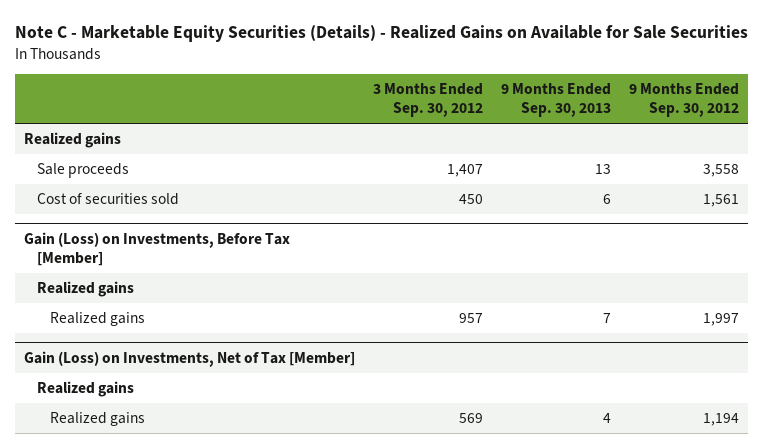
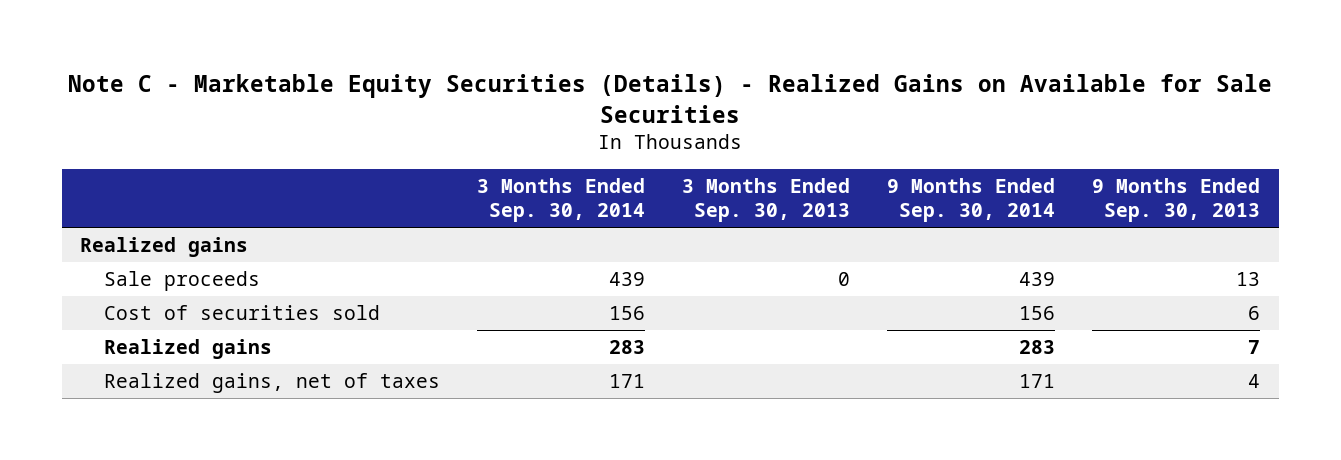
- | 3 Months Ended Sep. 30, 2012 | 9 Months Ended Sep. 30, 2013 | 9 Months Ended Sep. 30, 2012
+ | 3 Months Ended Sep. 30, 2014 | 3 Months Ended Sep. 30, 2013 | 9 Months Ended Sep. 30, 2014 | 9 Months Ended Sep. 30, 2013
- Gain (Loss) on Investments, Before Tax [Member]
- Realized gains
- Gain (Loss) on Investments, Net of Tax [Member]
- Realized gains
- Realized gains | 569 | 4 | 1,194
+ Realized gains, net of taxes | 171 | | 171 | 4

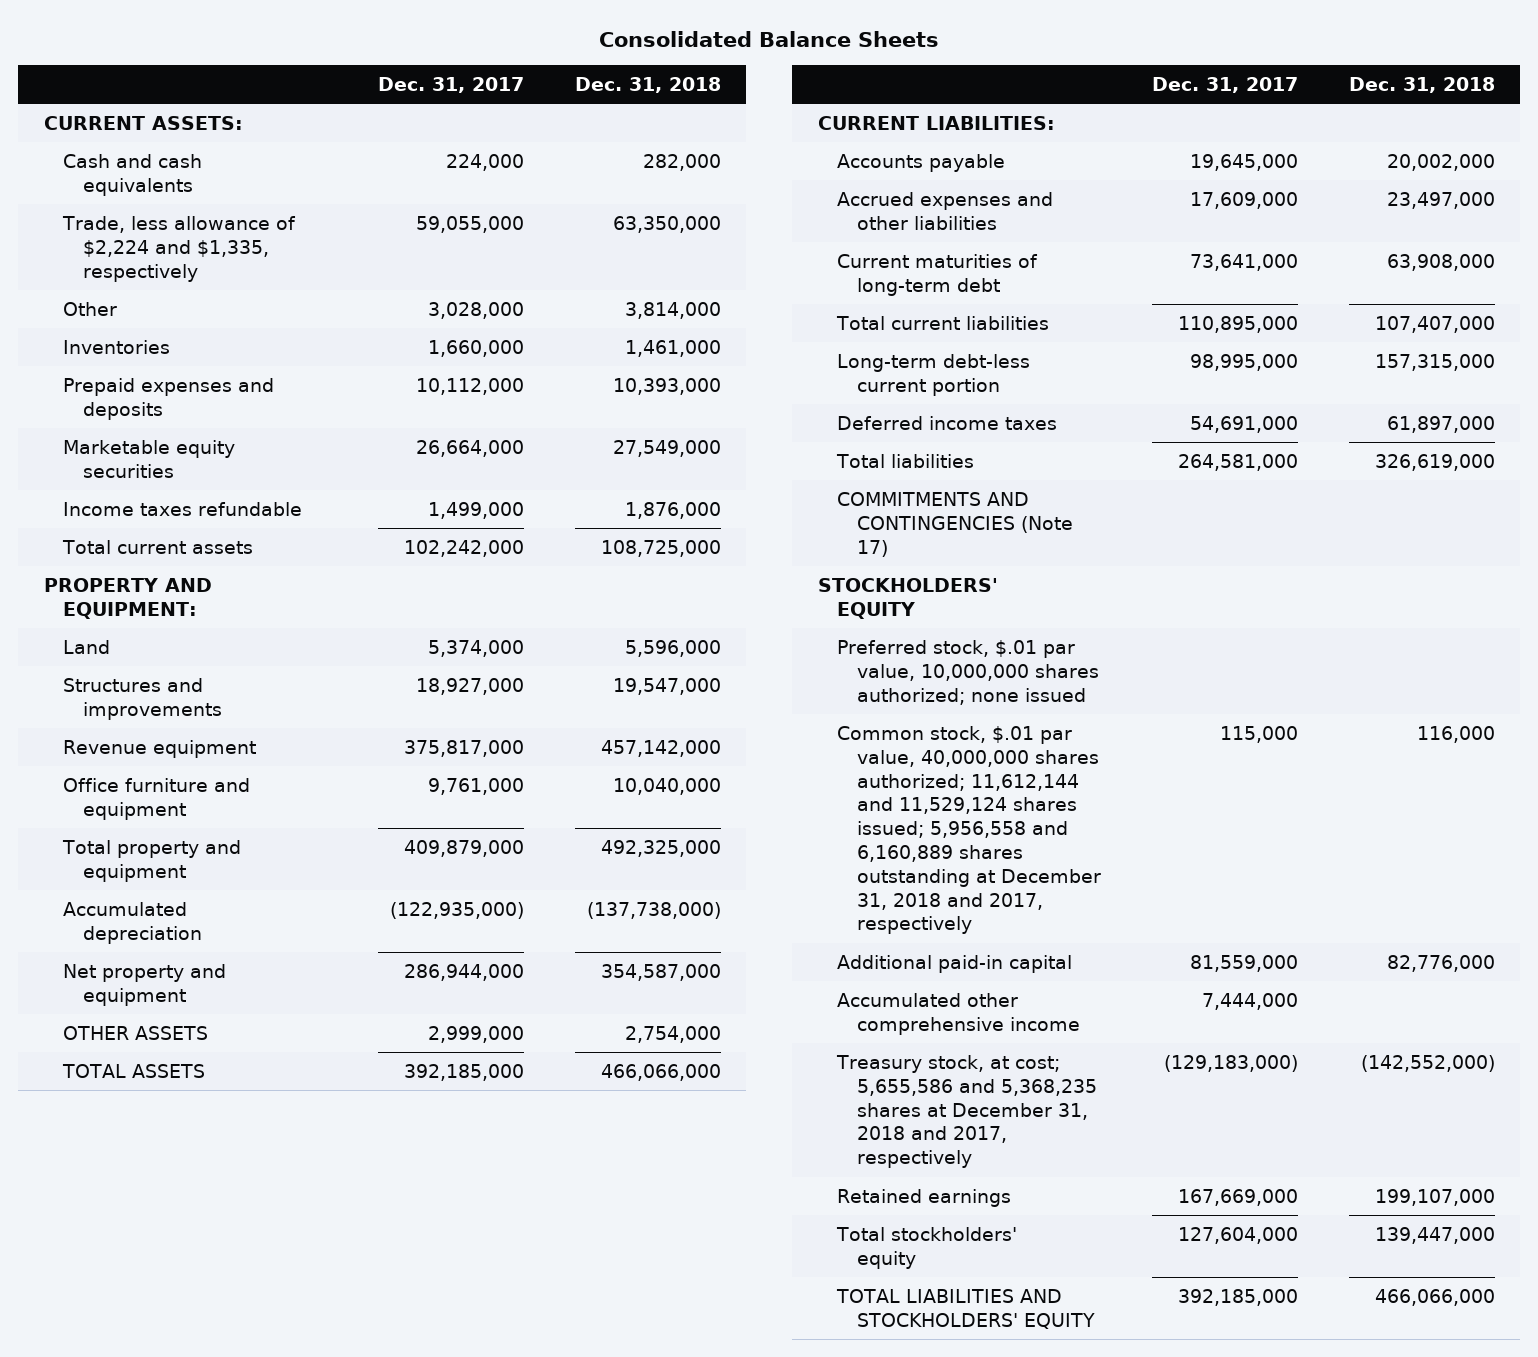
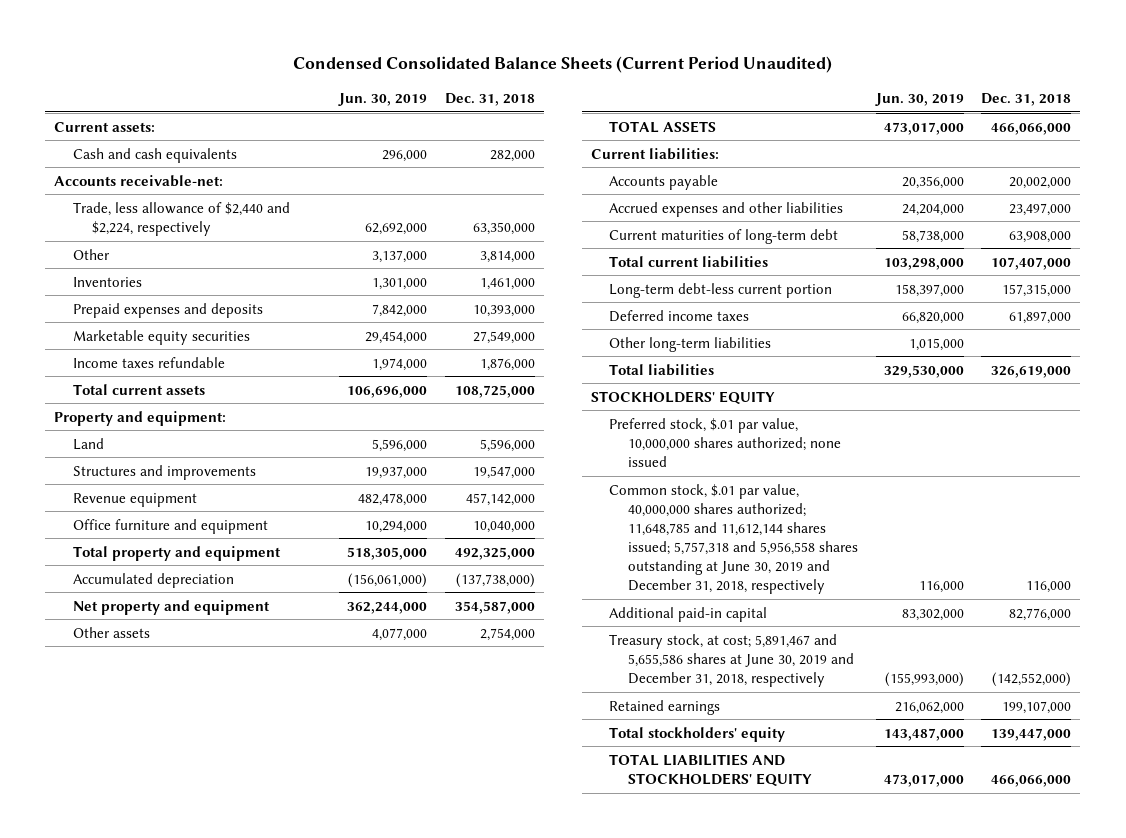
- Consolidated Balance Sheets
+ Condensed Consolidated Balance Sheets (Current Period Unaudited)
- | Dec. 31, 2017 | Dec. 31, 2018
+ | Jun. 30, 2019 | Dec. 31, 2018
- CURRENT ASSETS:
+ Current assets:
- Trade, less allowance of $2,224 and $1,335, respectively | 59,055,000 | 63,350,000
+ Accounts receivable-net:
+ Trade, less allowance of $2,440 and $2,224, respectively | 62,692,000 | 63,350,000
- PROPERTY AND EQUIPMENT:
+ Property and equipment:
- OTHER ASSETS | 2,999,000 | 2,754,000
+ Other assets | 4,077,000 | 2,754,000
- CURRENT LIABILITIES:
+ Current liabilities:
+ Other long-term liabilities | 1,015,000 |
- COMMITMENTS AND CONTINGENCIES (Note 17)
- Common stock, $.01 par value, 40,000,000 shares authorized; 11,612,144 and 11,529,124 shares issued; 5,956,558 and 6,160,889 shares outstanding at December 31, 2018 and 2017, respectively | 115,000 | 116,000
+ Common stock, $.01 par value, 40,000,000 shares authorized; 11,648,785 and 11,612,144 shares issued; 5,757,318 and 5,956,558 shares outstanding at June 30, 2019 and December 31, 2018, respectively | 116,000 | 116,000
- Accumulated other comprehensive income | 7,444,000 |
- Treasury stock, at cost; 5,655,586 and 5,368,235 shares at December 31, 2018 and 2017, respectively | (129,183,000) | (142,552,000)
+ Treasury stock, at cost; 5,891,467 and 5,655,586 shares at June 30, 2019 and December 31, 2018, respectively | (155,993,000) | (142,552,000)

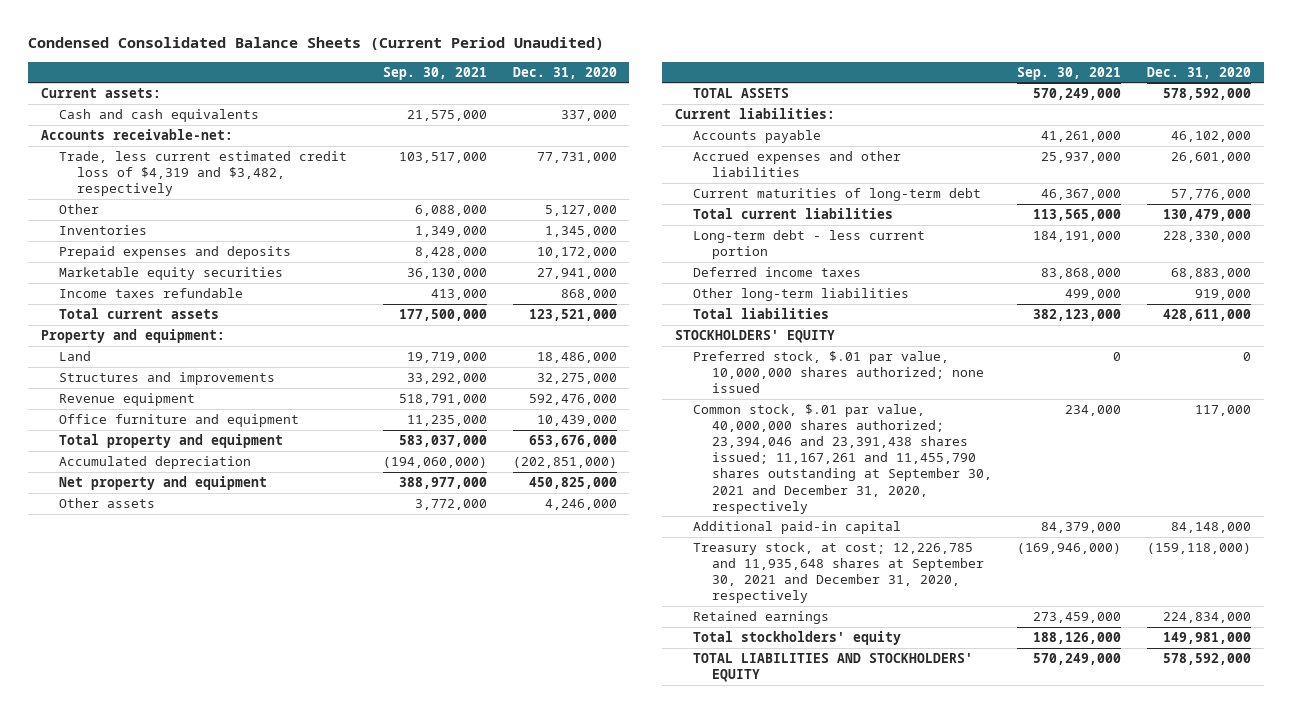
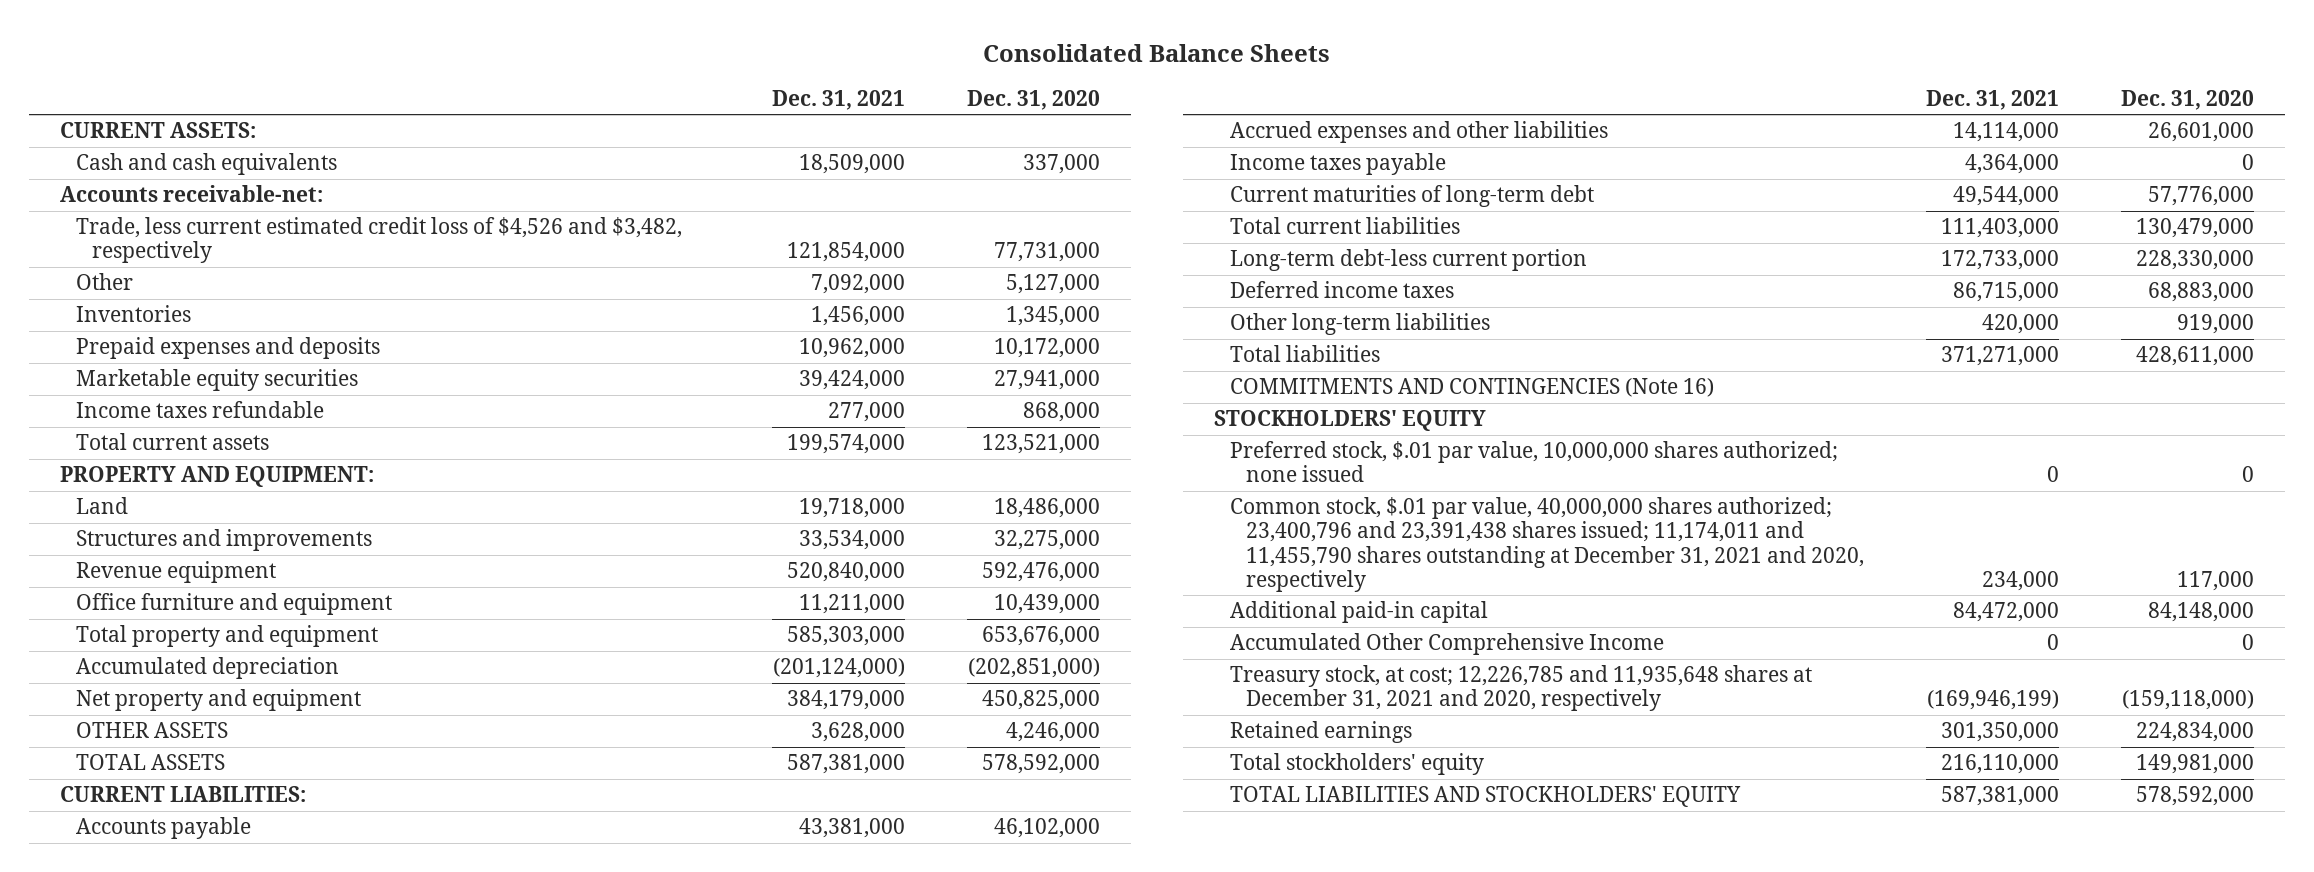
- Condensed Consolidated Balance Sheets (Current Period Unaudited)
+ Consolidated Balance Sheets
- | Sep. 30, 2021 | Dec. 31, 2020
+ | Dec. 31, 2021 | Dec. 31, 2020
- Current assets:
+ CURRENT ASSETS:
- Trade, less current estimated credit loss of $4,319 and $3,482, respectively | 103,517,000 | 77,731,000
+ Trade, less current estimated credit loss of $4,526 and $3,482, respectively | 121,854,000 | 77,731,000
- Property and equipment:
+ PROPERTY AND EQUIPMENT:
- Other assets | 3,772,000 | 4,246,000
+ OTHER ASSETS | 3,628,000 | 4,246,000
- Current liabilities:
+ CURRENT LIABILITIES:
+ Income taxes payable | 4,364,000 | 0
- Long-term debt - less current portion | 184,191,000 | 228,330,000
+ Long-term debt-less current portion | 172,733,000 | 228,330,000
+ COMMITMENTS AND CONTINGENCIES (Note 16)
- Common stock, $.01 par value, 40,000,000 shares authorized; 23,394,046 and 23,391,438 shares issued; 11,167,261 and 11,455,790 shares outstanding at September 30, 2021 and December 31, 2020, respectively | 234,000 | 117,000
+ Common stock, $.01 par value, 40,000,000 shares authorized; 23,400,796 and 23,391,438 shares issued; 11,174,011 and 11,455,790 shares outstanding at December 31, 2021 and 2020, respectively | 234,000 | 117,000
- Treasury stock, at cost; 12,226,785 and 11,935,648 shares at September 30, 2021 and December 31, 2020, respectively | (169,946,000) | (159,118,000)
+ Accumulated Other Comprehensive Income | 0 | 0
+ Treasury stock, at cost; 12,226,785 and 11,935,648 shares at December 31, 2021 and 2020, respectively | (169,946,199) | (159,118,000)

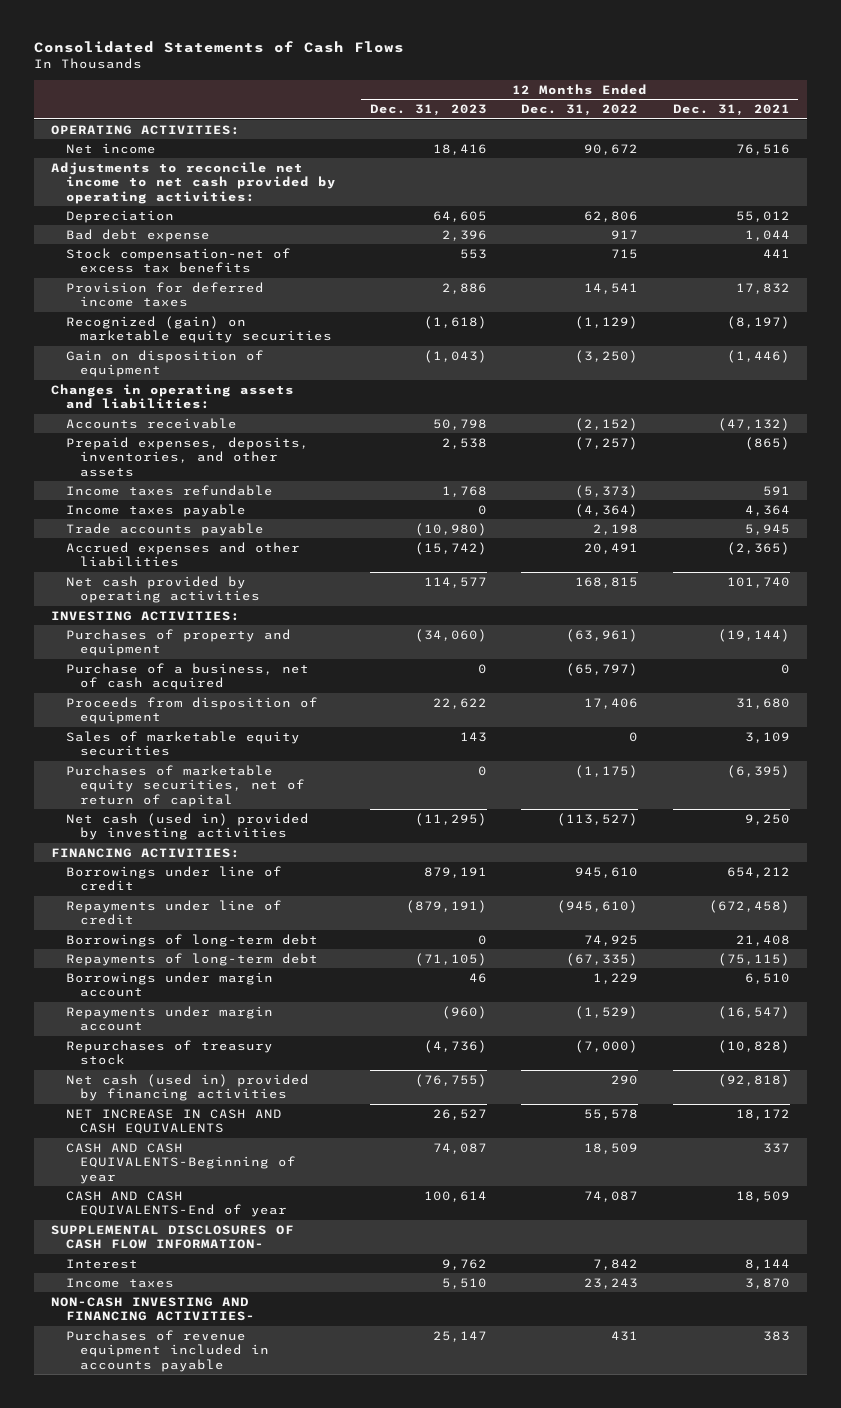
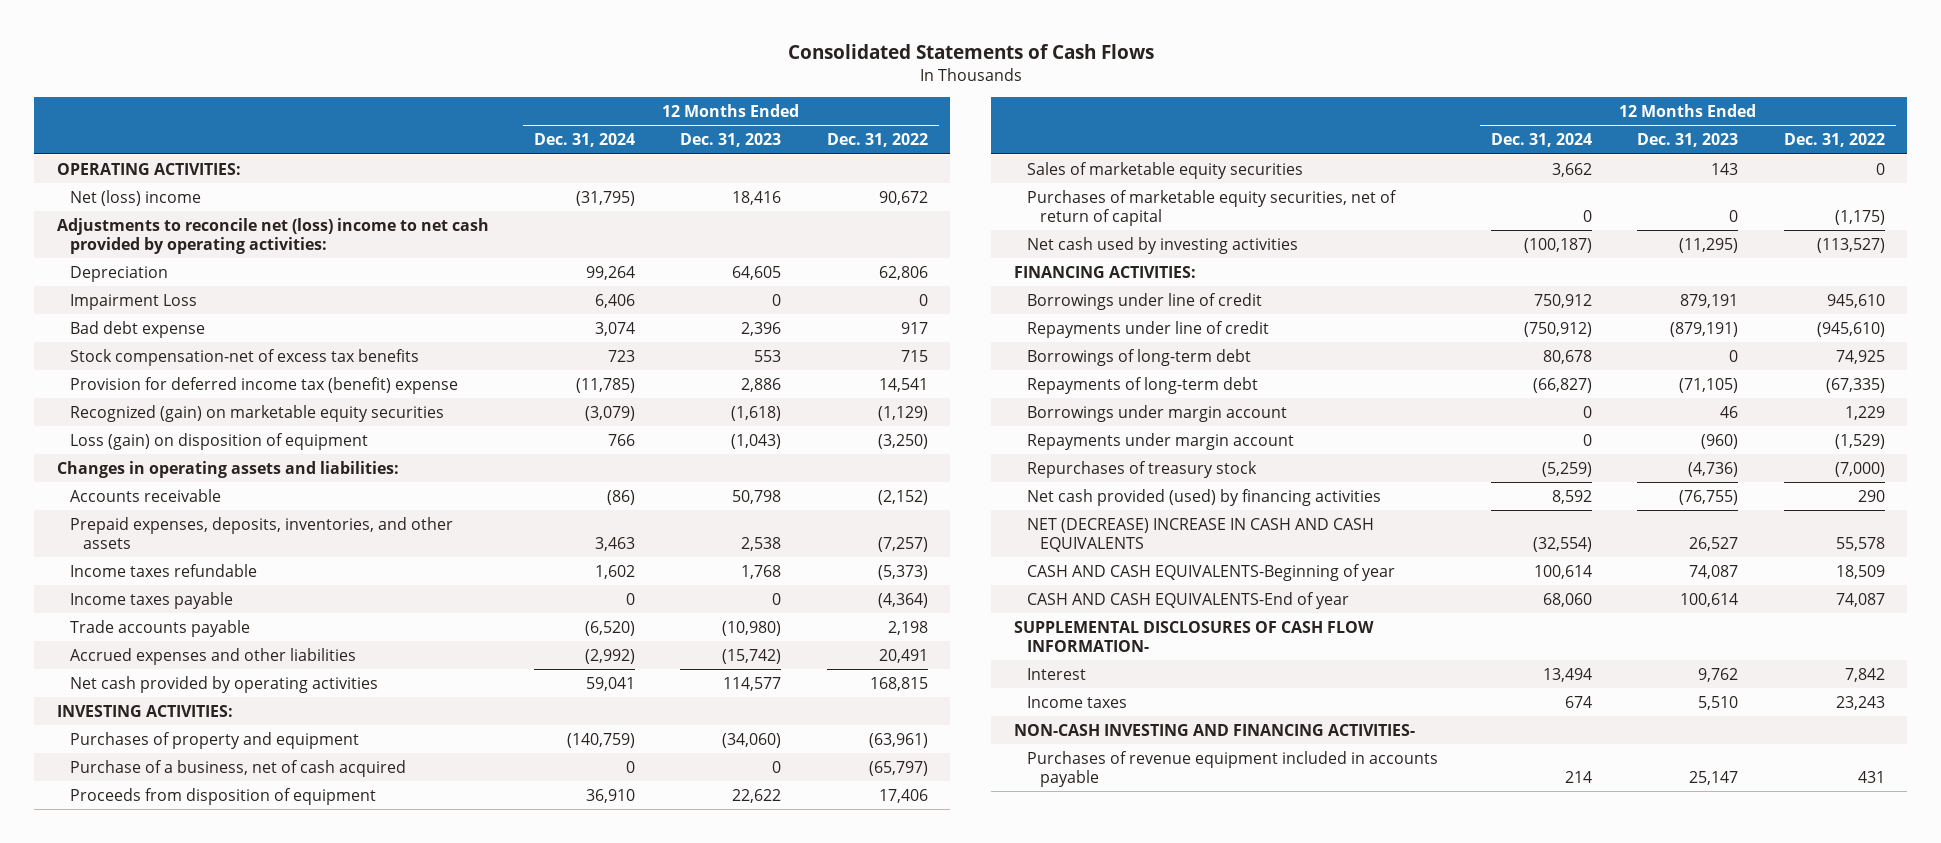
- | 12 Months Ended Dec. 31, 2023 | 12 Months Ended Dec. 31, 2022 | 12 Months Ended Dec. 31, 2021
+ | 12 Months Ended Dec. 31, 2024 | 12 Months Ended Dec. 31, 2023 | 12 Months Ended Dec. 31, 2022
- Net income | 18,416 | 90,672 | 76,516
- Adjustments to reconcile net income to net cash provided by operating activities:
+ Net (loss) income | (31,795) | 18,416 | 90,672
+ Adjustments to reconcile net (loss) income to net cash provided by operating activities:
+ Impairment Loss | 6,406 | 0 | 0
- Provision for deferred income taxes | 2,886 | 14,541 | 17,832
+ Provision for deferred income tax (benefit) expense | (11,785) | 2,886 | 14,541
- Gain on disposition of equipment | (1,043) | (3,250) | (1,446)
+ Loss (gain) on disposition of equipment | 766 | (1,043) | (3,250)
- Net cash (used in) provided by investing activities | (11,295) | (113,527) | 9,250
+ Net cash used by investing activities | (100,187) | (11,295) | (113,527)
- Net cash (used in) provided by financing activities | (76,755) | 290 | (92,818)
- NET INCREASE IN CASH AND CASH EQUIVALENTS | 26,527 | 55,578 | 18,172
+ Net cash provided (used) by financing activities | 8,592 | (76,755) | 290
+ NET (DECREASE) INCREASE IN CASH AND CASH EQUIVALENTS | (32,554) | 26,527 | 55,578

